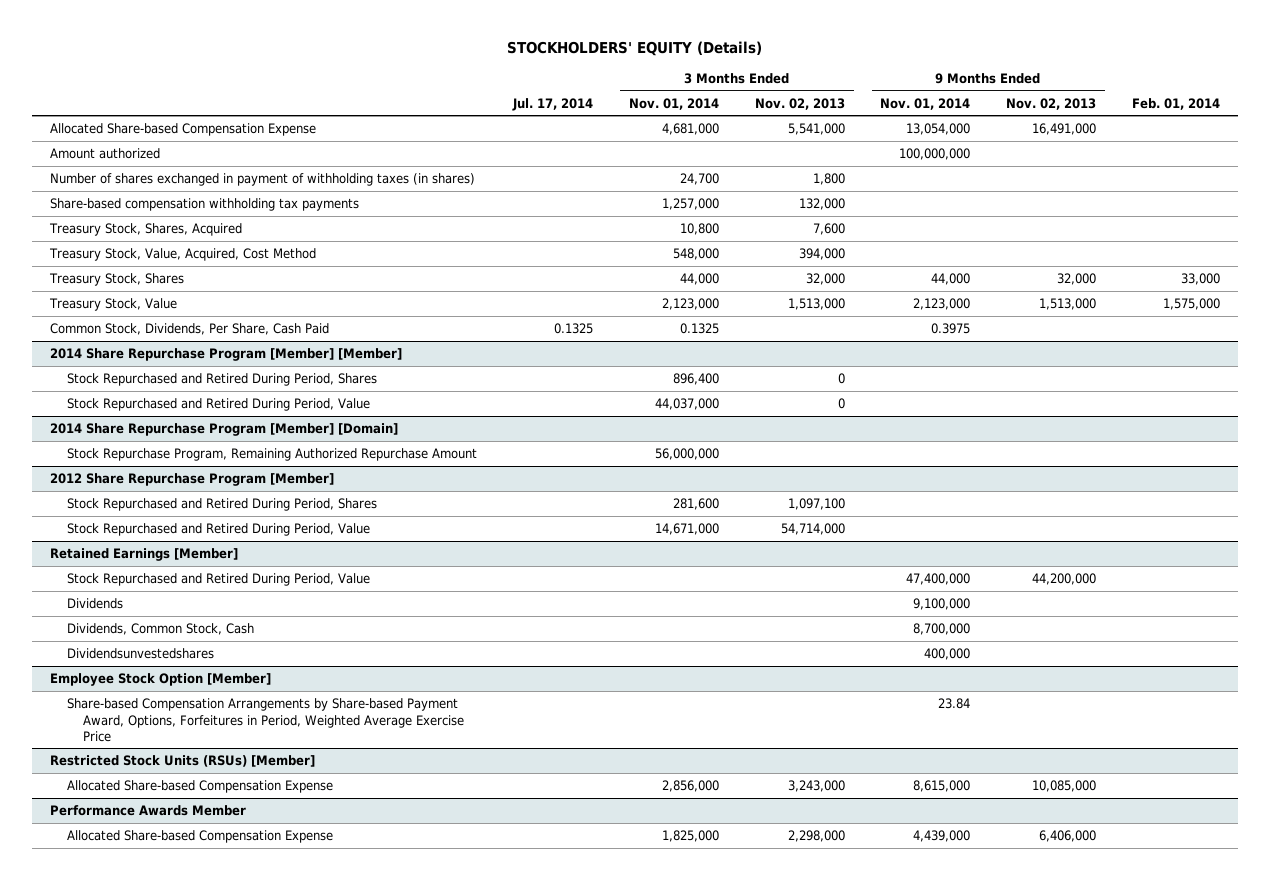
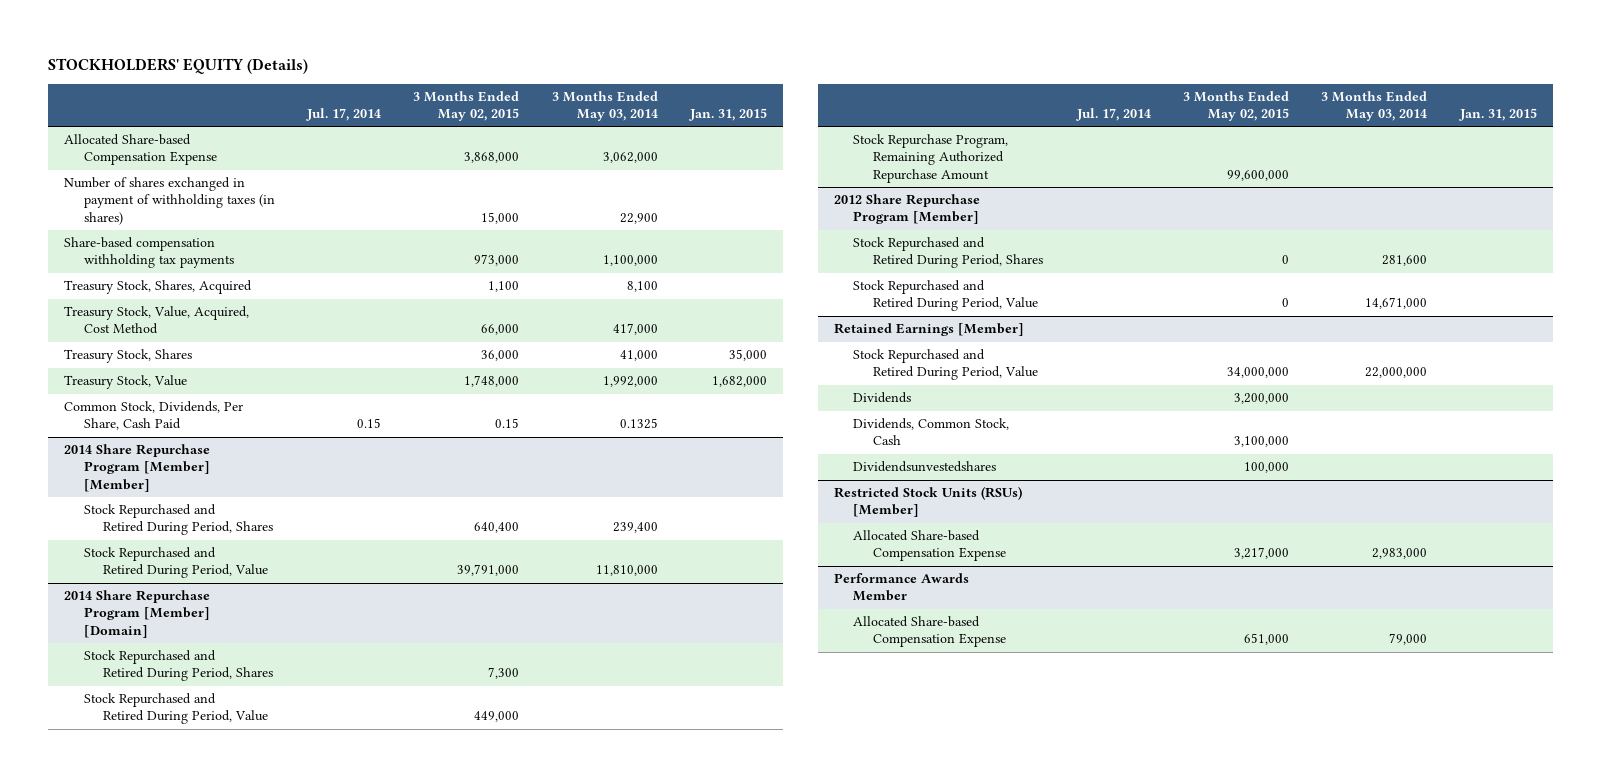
- | Jul. 17, 2014 | 3 Months Ended Nov. 01, 2014 | 3 Months Ended Nov. 02, 2013 | 9 Months Ended Nov. 01, 2014 | 9 Months Ended Nov. 02, 2013 | Feb. 01, 2014
+ | Jul. 17, 2014 | 3 Months Ended May 02, 2015 | 3 Months Ended May 03, 2014 | Jan. 31, 2015
- Amount authorized | | | | 100,000,000 | |
- Common Stock, Dividends, Per Share, Cash Paid | 0.1325 | 0.1325 | | 0.3975 | |
+ Common Stock, Dividends, Per Share, Cash Paid | 0.15 | 0.15 | 0.1325 |
@ 2014 Share Repurchase Program [Member] [Domain]
+ Stock Repurchased and Retired During Period, Shares | | 7,300 | |
+ Stock Repurchased and Retired During Period, Value | | 449,000 | |
- Employee Stock Option [Member]
- Share-based Compensation Arrangements by Share-based Payment Award, Options, Forfeitures in Period, Weighted Average Exercise Price | | | | 23.84 | |

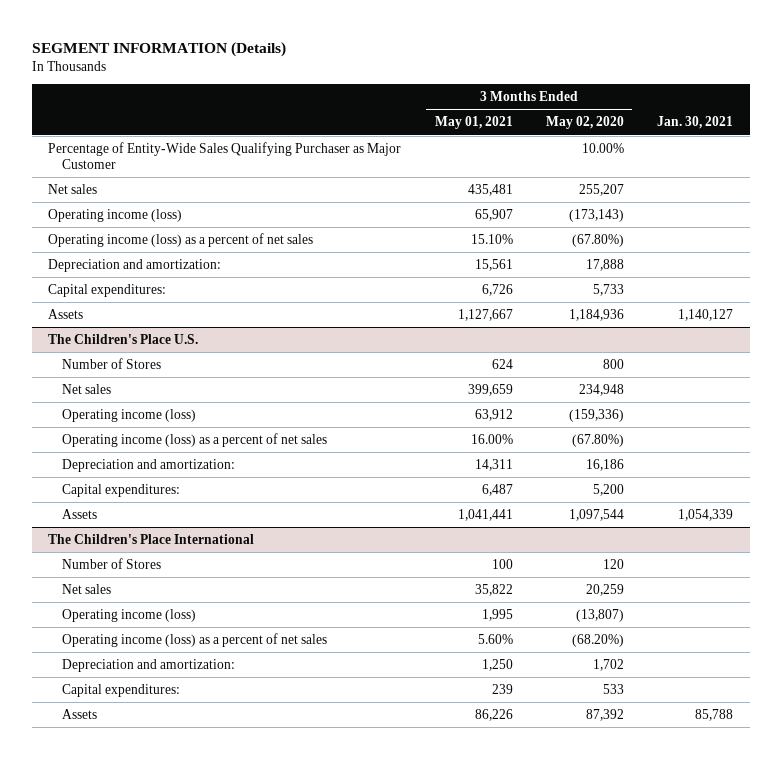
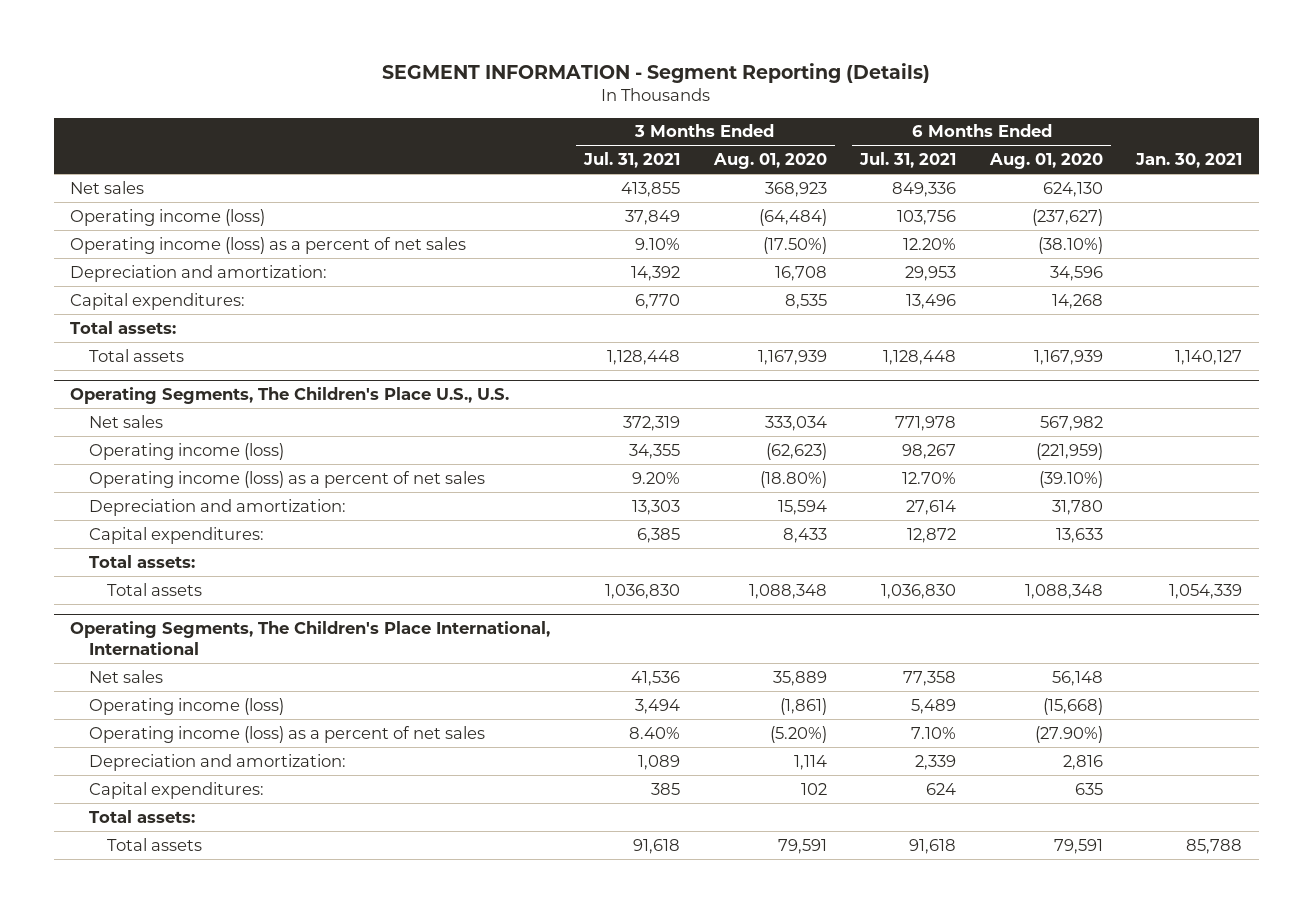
- SEGMENT INFORMATION (Details)
+ SEGMENT INFORMATION - Segment Reporting (Details)
- | 3 Months Ended May 01, 2021 | 3 Months Ended May 02, 2020 | Jan. 30, 2021
+ | 3 Months Ended Jul. 31, 2021 | 3 Months Ended Aug. 01, 2020 | 6 Months Ended Jul. 31, 2021 | 6 Months Ended Aug. 01, 2020 | Jan. 30, 2021
- Percentage of Entity-Wide Sales Qualifying Purchaser as Major Customer | | 10.00% |
- Assets | 1,127,667 | 1,184,936 | 1,140,127
- The Children's Place U.S.
- Number of Stores | 624 | 800 |
+ Total assets:
+ Total assets | 1,128,448 | 1,167,939 | 1,128,448 | 1,167,939 | 1,140,127
+ Operating Segments, The Children's Place U.S., U.S.
- Assets | 1,041,441 | 1,097,544 | 1,054,339
- The Children's Place International
- Number of Stores | 100 | 120 |
+ Total assets:
+ Total assets | 1,036,830 | 1,088,348 | 1,036,830 | 1,088,348 | 1,054,339
+ Operating Segments, The Children's Place International, International
- Assets | 86,226 | 87,392 | 85,788
+ Total assets:
+ Total assets | 91,618 | 79,591 | 91,618 | 79,591 | 85,788

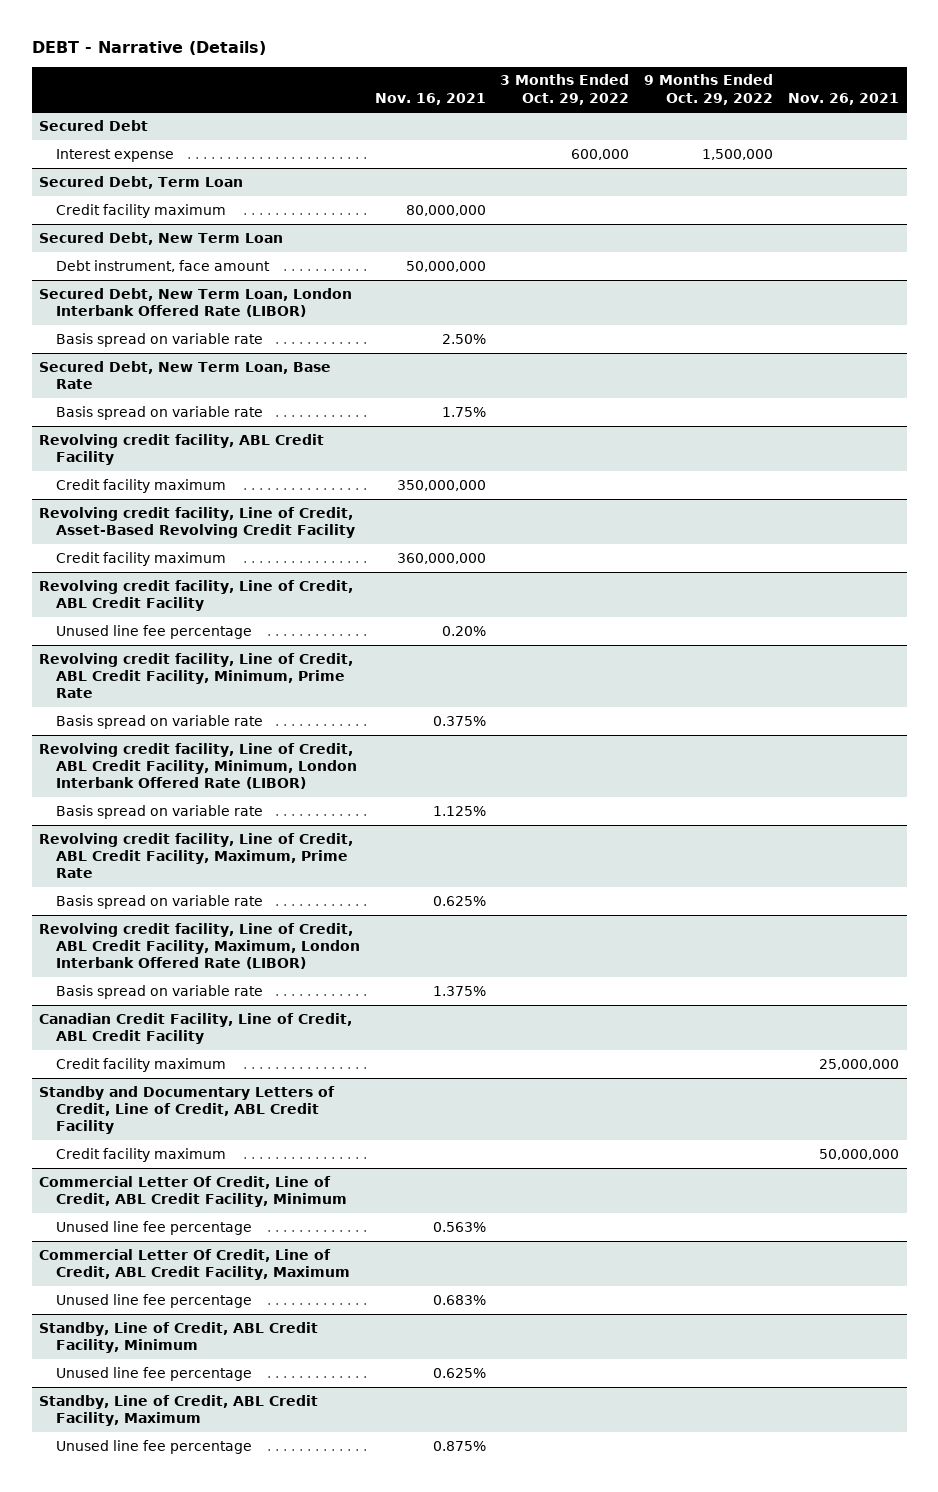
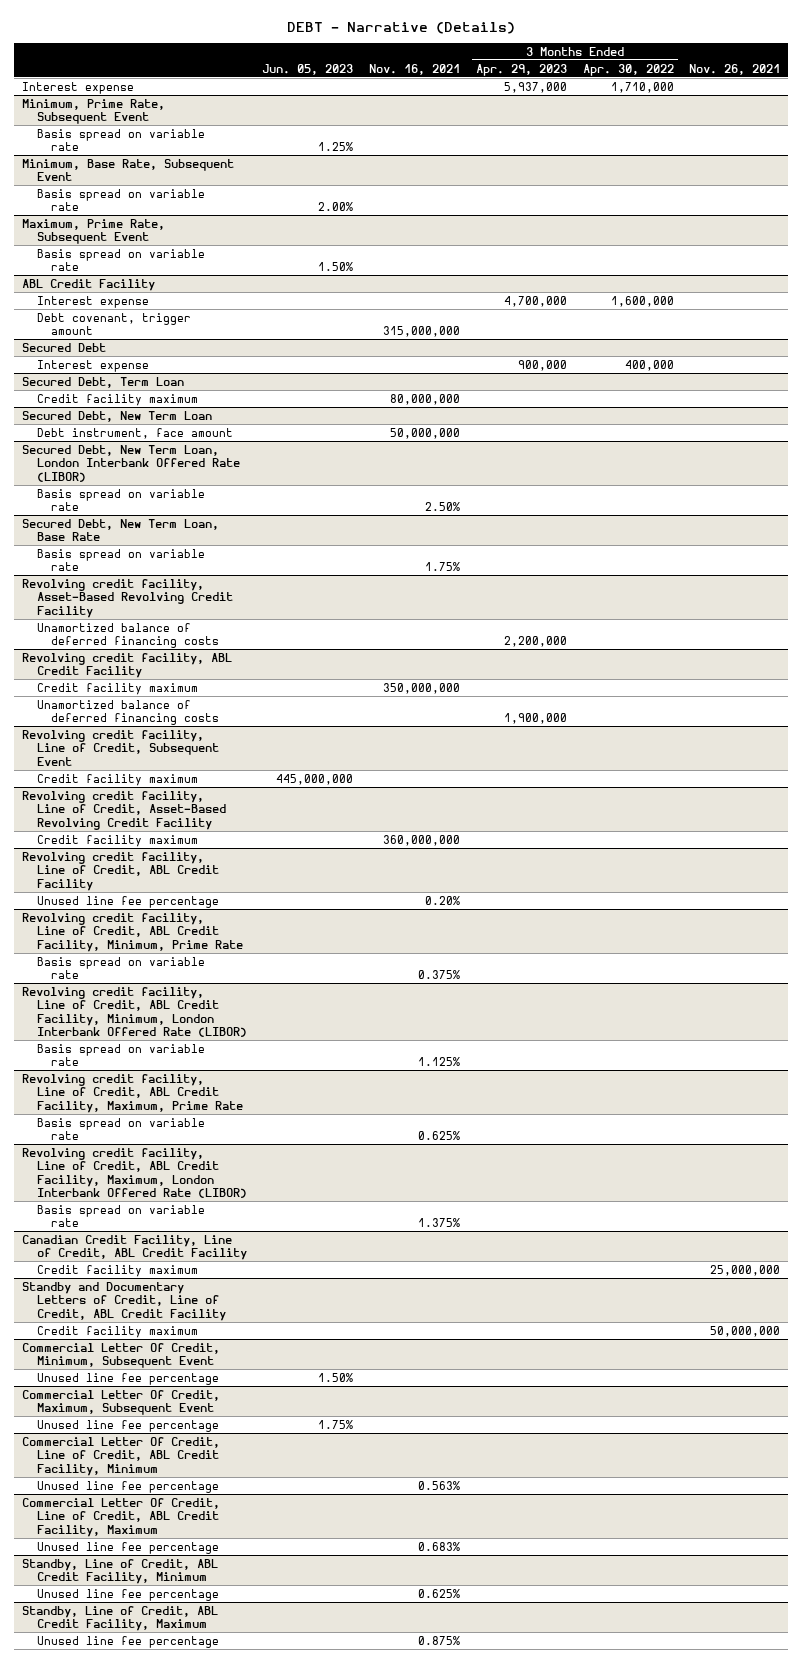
- | Nov. 16, 2021 | 3 Months Ended Oct. 29, 2022 | 9 Months Ended Oct. 29, 2022 | Nov. 26, 2021
+ | Jun. 05, 2023 | Nov. 16, 2021 | 3 Months Ended Apr. 29, 2023 | 3 Months Ended Apr. 30, 2022 | Nov. 26, 2021
+ Interest expense | | | 5,937,000 | 1,710,000 |
+ Minimum, Prime Rate, Subsequent Event
+ Basis spread on variable rate | 1.25% | | | |
+ Minimum, Base Rate, Subsequent Event
+ Basis spread on variable rate | 2.00% | | | |
+ Maximum, Prime Rate, Subsequent Event
+ Basis spread on variable rate | 1.50% | | | |
+ ABL Credit Facility
+ Interest expense | | | 4,700,000 | 1,600,000 |
+ Debt covenant, trigger amount | | 315,000,000 | | |
+ Revolving credit facility, Asset-Based Revolving Credit Facility
+ Unamortized balance of deferred financing costs | | | 2,200,000 | |
@ Revolving credit facility, ABL Credit Facility
+ Unamortized balance of deferred financing costs | | | 1,900,000 | |
+ Revolving credit facility, Line of Credit, Subsequent Event
+ Credit facility maximum | 445,000,000 | | | |
+ Commercial Letter Of Credit, Minimum, Subsequent Event
+ Unused line fee percentage | 1.50% | | | |
+ Commercial Letter Of Credit, Maximum, Subsequent Event
+ Unused line fee percentage | 1.75% | | | |

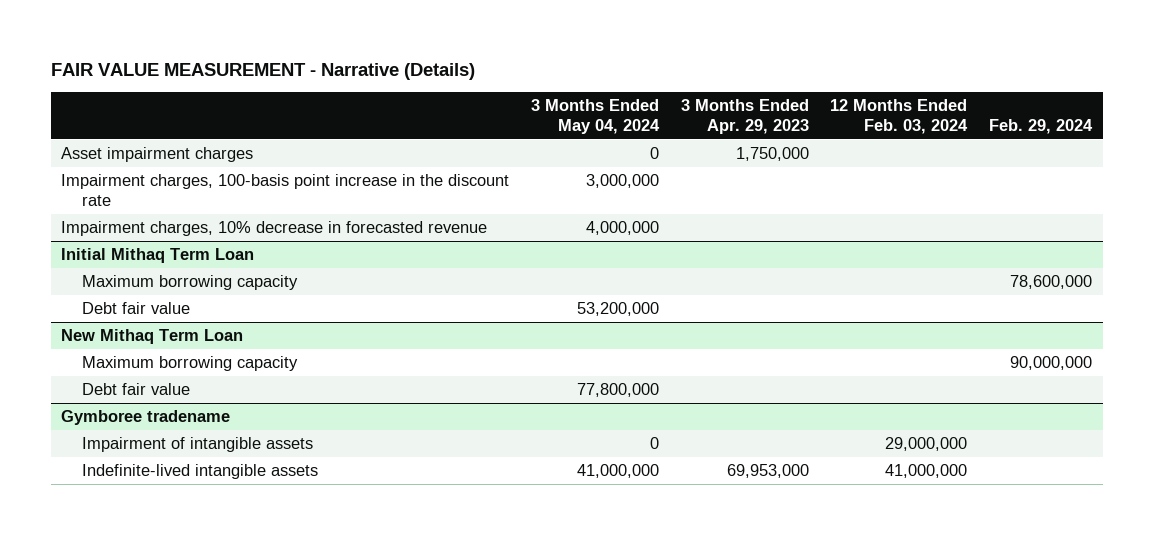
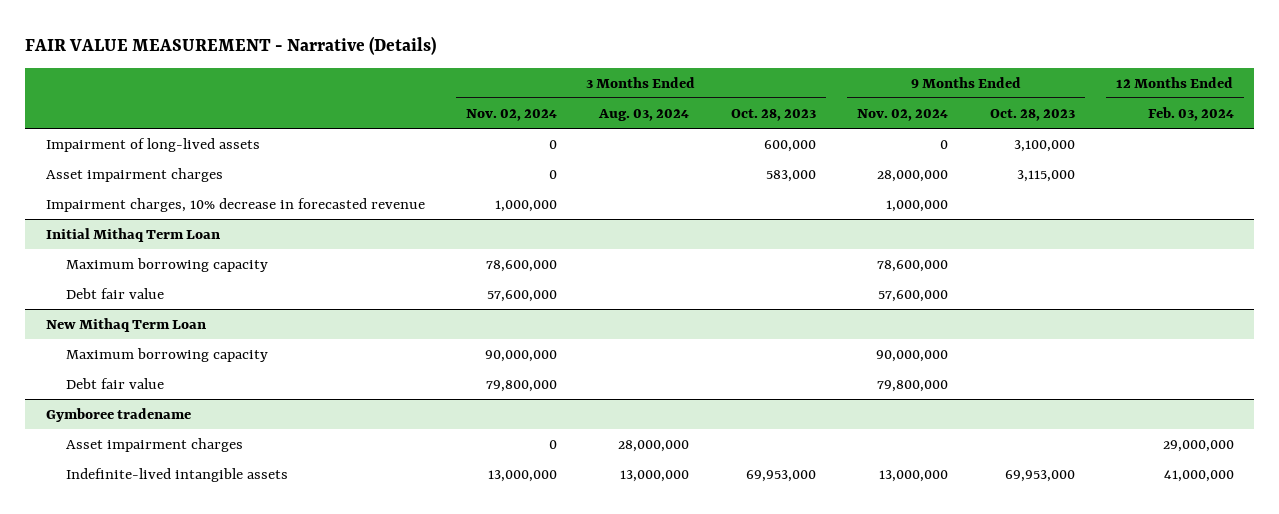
- | 3 Months Ended May 04, 2024 | 3 Months Ended Apr. 29, 2023 | 12 Months Ended Feb. 03, 2024 | Feb. 29, 2024
+ | 3 Months Ended Nov. 02, 2024 | 3 Months Ended Aug. 03, 2024 | 3 Months Ended Oct. 28, 2023 | 9 Months Ended Nov. 02, 2024 | 9 Months Ended Oct. 28, 2023 | 12 Months Ended Feb. 03, 2024
+ Impairment of long-lived assets | 0 | | 600,000 | 0 | 3,100,000 |
- Impairment charges, 100-basis point increase in the discount rate | 3,000,000 | | |
@ Gymboree tradename
- Impairment of intangible assets | 0 | | 29,000,000 |
+ Asset impairment charges | 0 | 28,000,000 | | | | 29,000,000

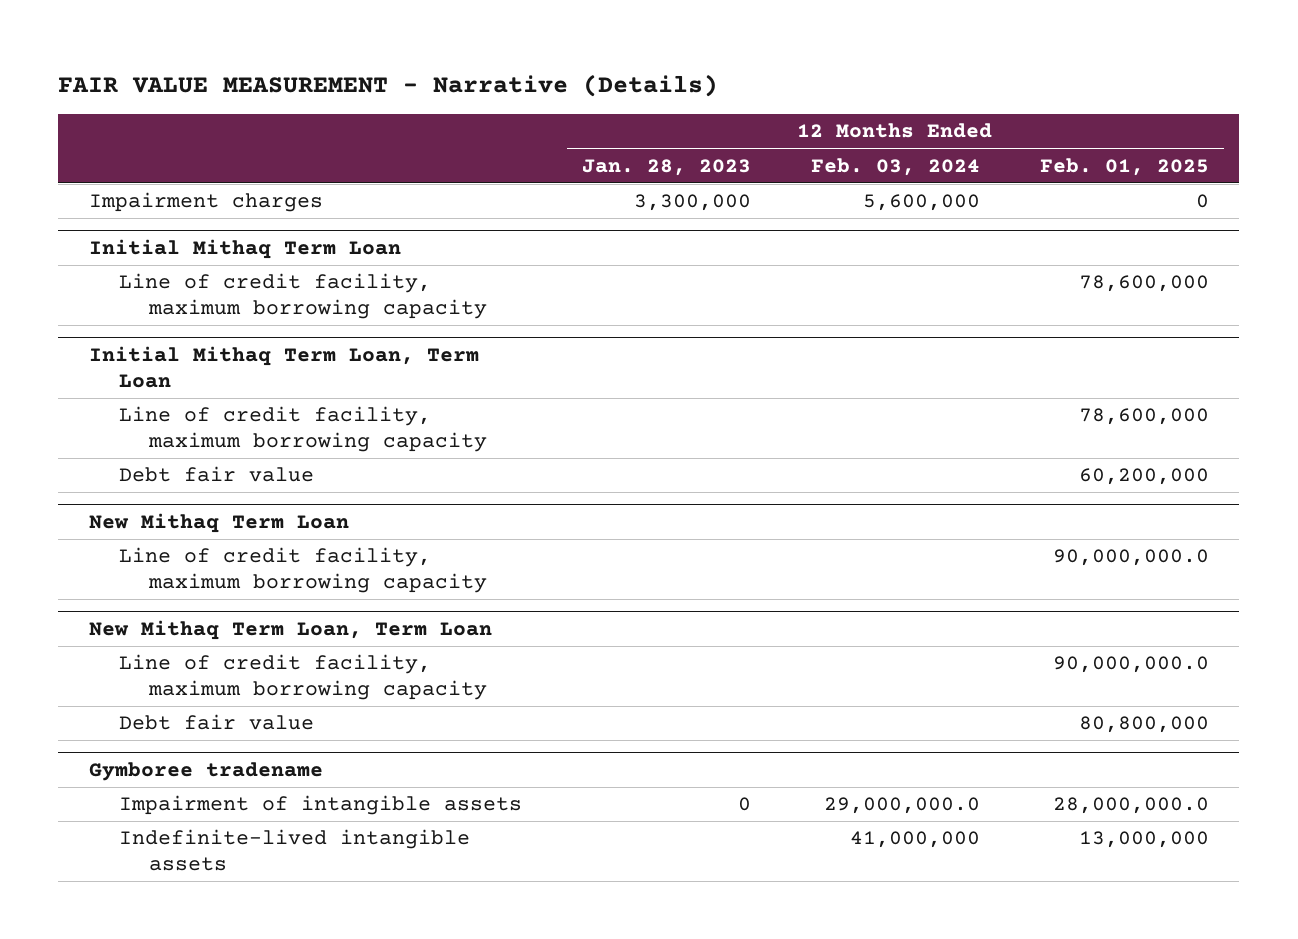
- | 3 Months Ended Nov. 02, 2024 | 3 Months Ended Aug. 03, 2024 | 3 Months Ended Oct. 28, 2023 | 9 Months Ended Nov. 02, 2024 | 9 Months Ended Oct. 28, 2023 | 12 Months Ended Feb. 03, 2024
+ | 12 Months Ended Jan. 28, 2023 | 12 Months Ended Feb. 03, 2024 | 12 Months Ended Feb. 01, 2025
- Impairment of long-lived assets | 0 | | 600,000 | 0 | 3,100,000 |
- Asset impairment charges | 0 | | 583,000 | 28,000,000 | 3,115,000 |
- Impairment charges, 10% decrease in forecasted revenue | 1,000,000 | | | 1,000,000 | |
+ Impairment charges | 3,300,000 | 5,600,000 | 0
@ Initial Mithaq Term Loan
- Maximum borrowing capacity | 78,600,000 | | | 78,600,000 | |
- Debt fair value | 57,600,000 | | | 57,600,000 | |
+ Line of credit facility, maximum borrowing capacity | | | 78,600,000
+ Initial Mithaq Term Loan, Term Loan
+ Line of credit facility, maximum borrowing capacity | | | 78,600,000
+ Debt fair value | | | 60,200,000
@ New Mithaq Term Loan
- Maximum borrowing capacity | 90,000,000 | | | 90,000,000 | |
- Debt fair value | 79,800,000 | | | 79,800,000 | |
+ Line of credit facility, maximum borrowing capacity | | | 90,000,000.0
+ New Mithaq Term Loan, Term Loan
+ Line of credit facility, maximum borrowing capacity | | | 90,000,000.0
+ Debt fair value | | | 80,800,000
@ Gymboree tradename
- Asset impairment charges | 0 | 28,000,000 | | | | 29,000,000
+ Impairment of intangible assets | 0 | 29,000,000.0 | 28,000,000.0

